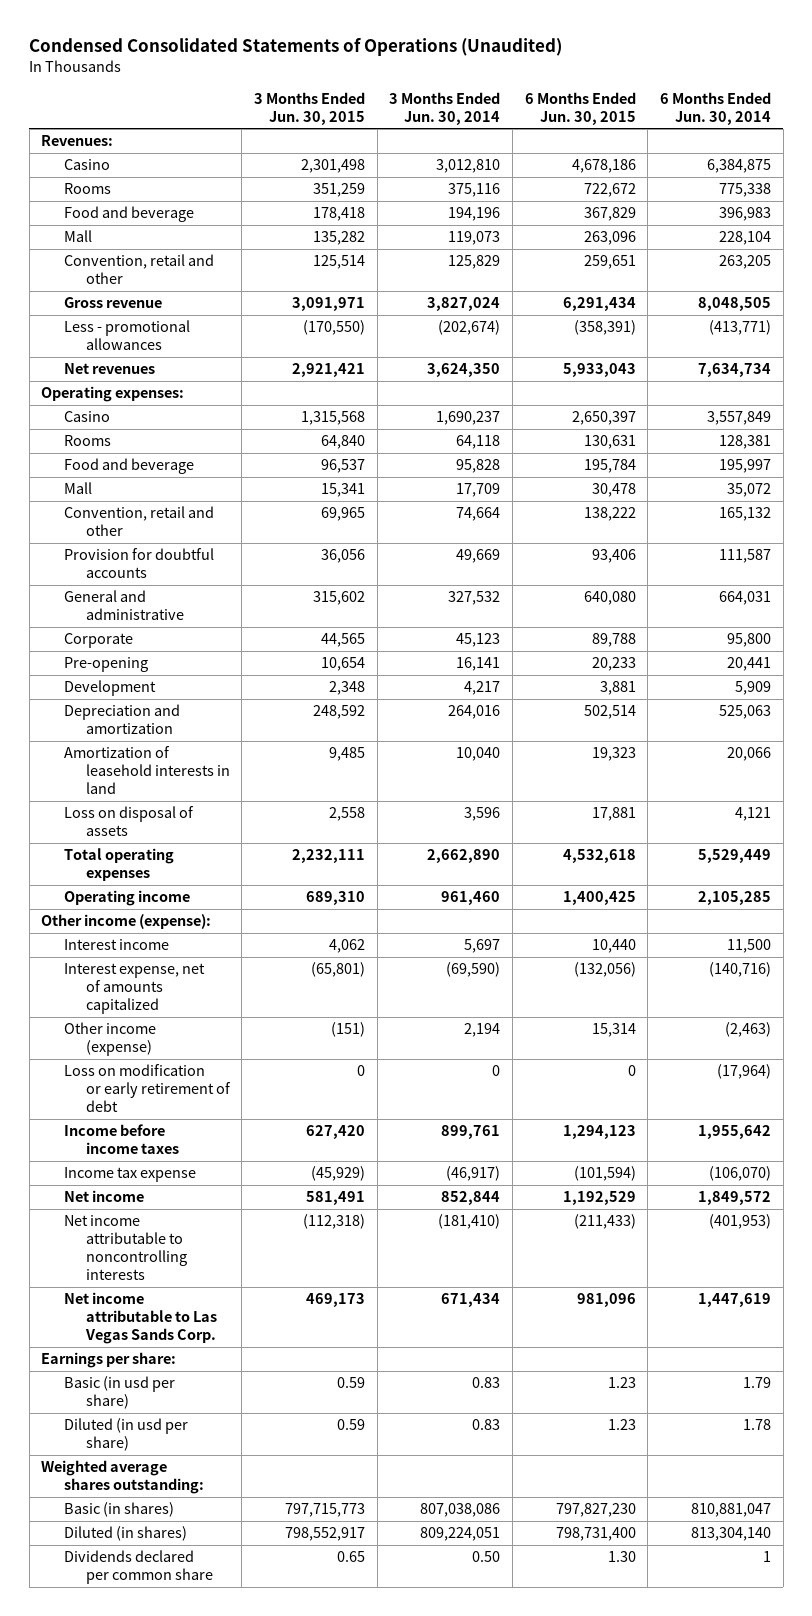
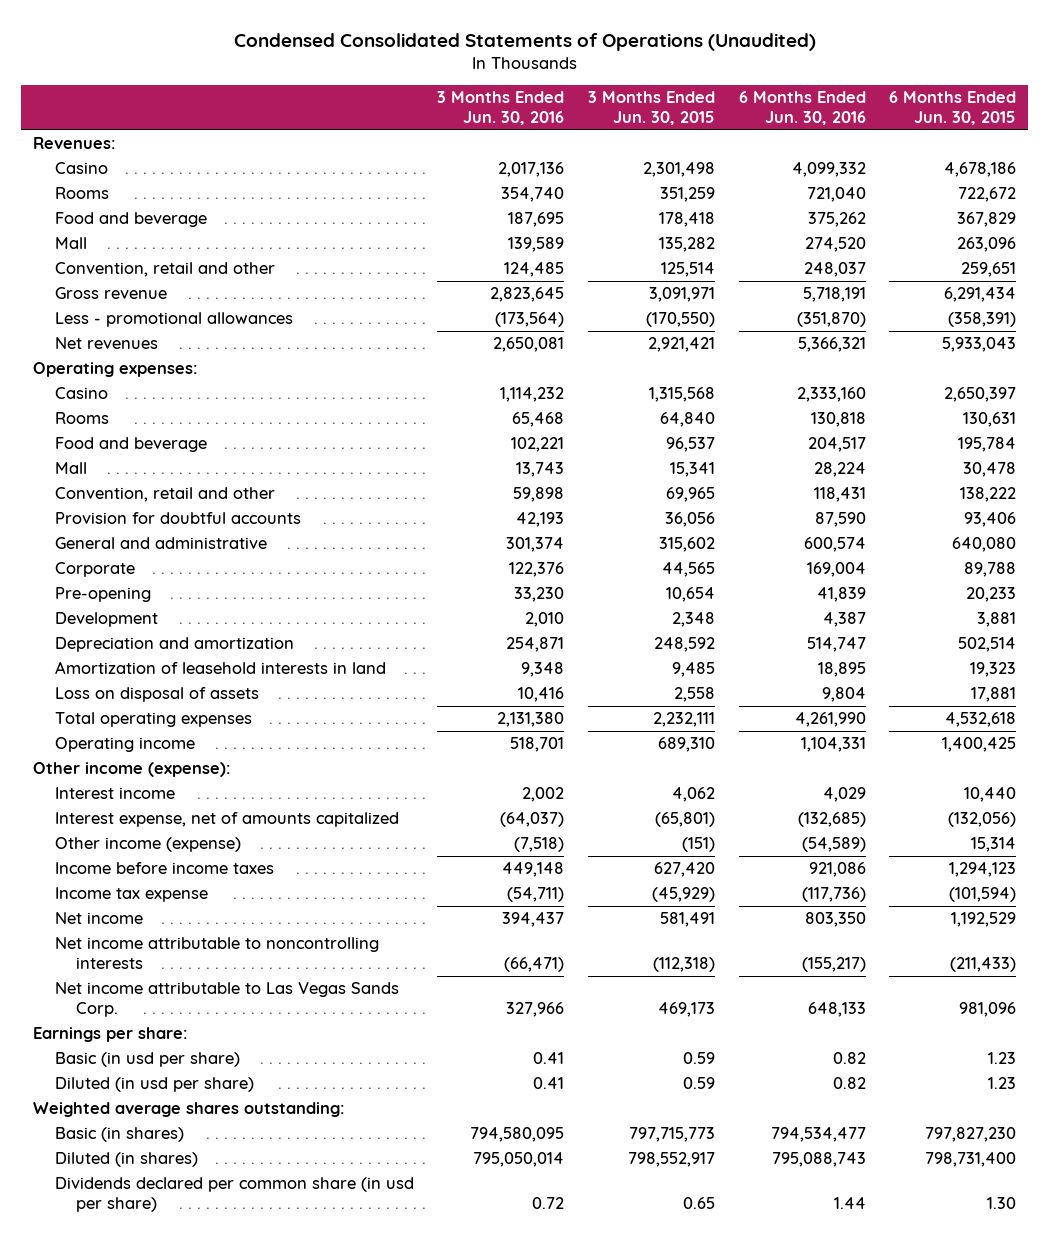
- | 3 Months Ended Jun. 30, 2015 | 3 Months Ended Jun. 30, 2014 | 6 Months Ended Jun. 30, 2015 | 6 Months Ended Jun. 30, 2014
+ | 3 Months Ended Jun. 30, 2016 | 3 Months Ended Jun. 30, 2015 | 6 Months Ended Jun. 30, 2016 | 6 Months Ended Jun. 30, 2015
- Loss on modification or early retirement of debt | 0 | 0 | 0 | (17,964)
- Dividends declared per common share | 0.65 | 0.50 | 1.30 | 1
+ Dividends declared per common share (in usd per share) | 0.72 | 0.65 | 1.44 | 1.30

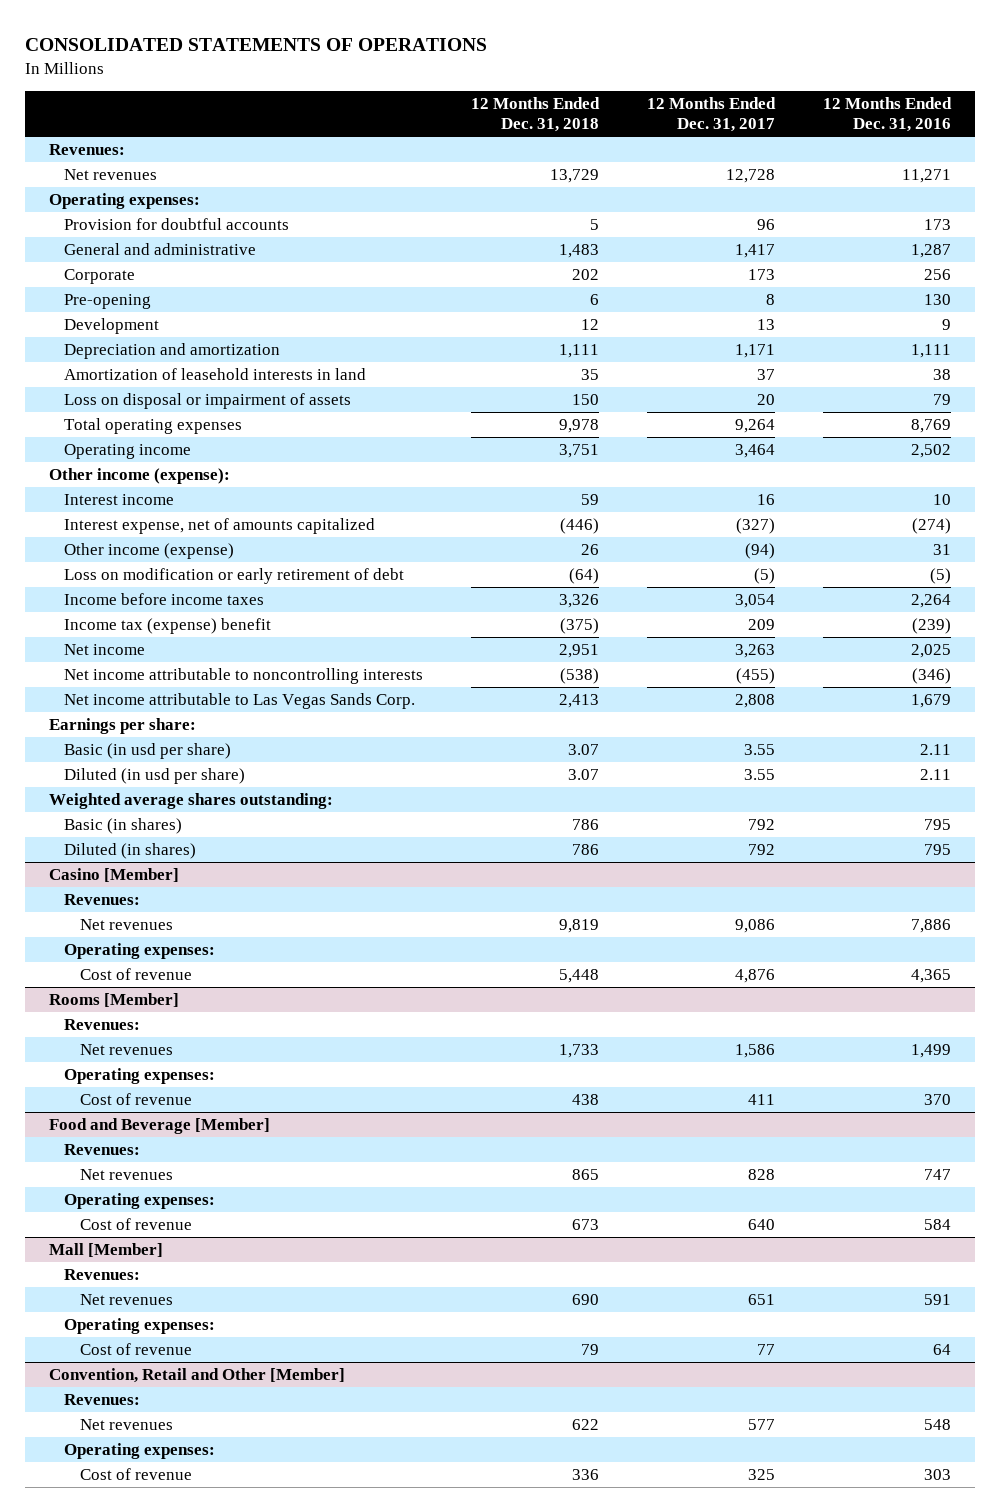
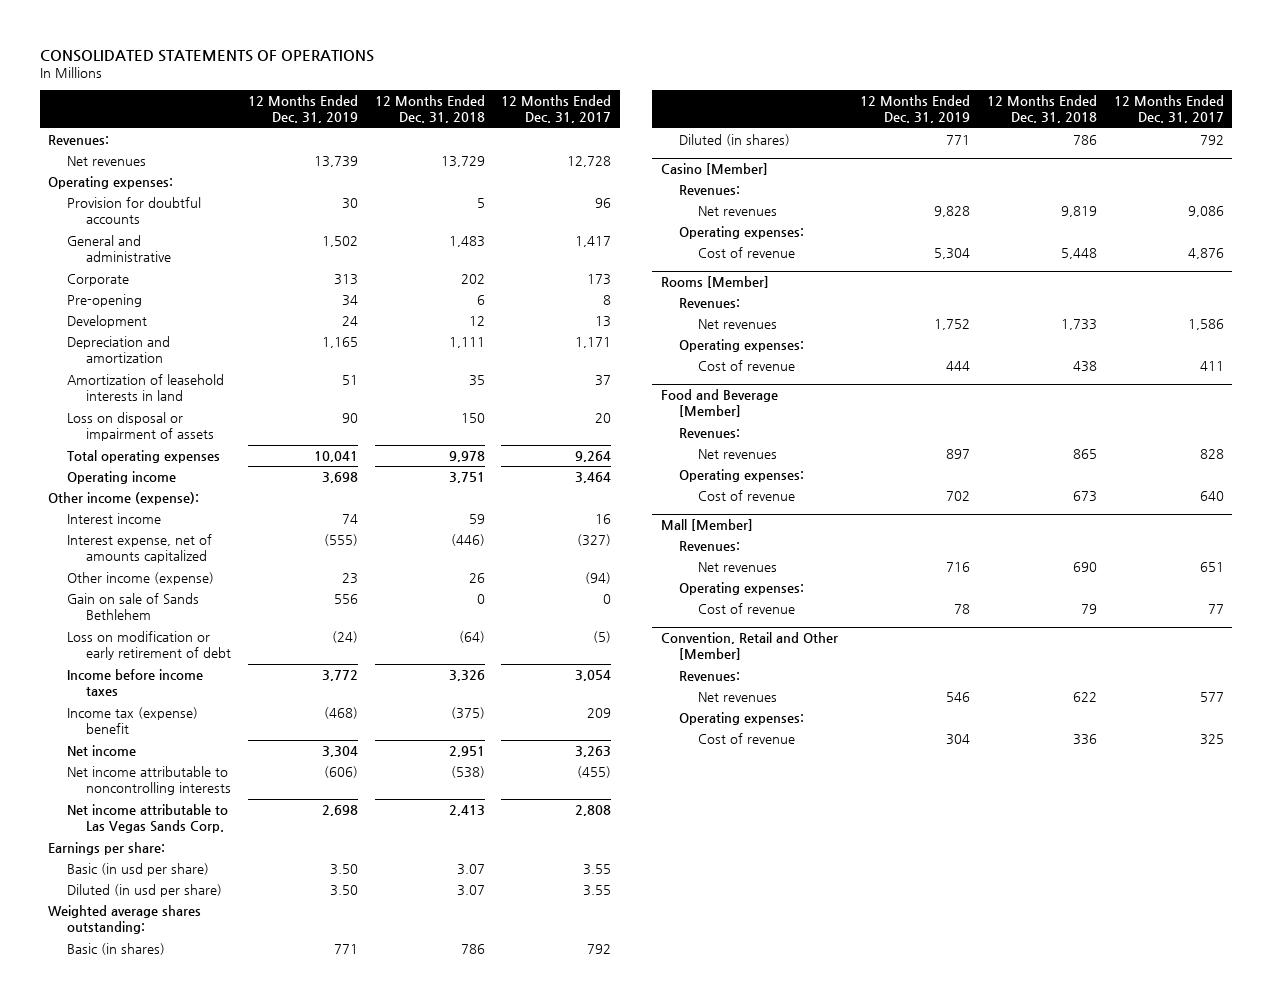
- | 12 Months Ended Dec. 31, 2018 | 12 Months Ended Dec. 31, 2017 | 12 Months Ended Dec. 31, 2016
+ | 12 Months Ended Dec. 31, 2019 | 12 Months Ended Dec. 31, 2018 | 12 Months Ended Dec. 31, 2017
+ Gain on sale of Sands Bethlehem | 556 | 0 | 0

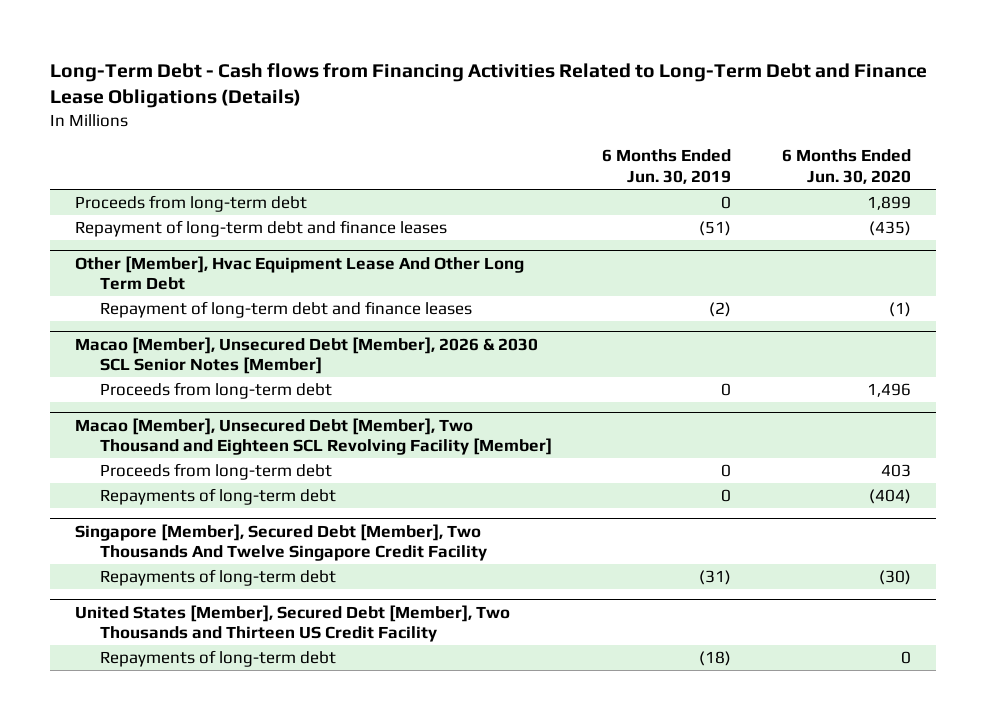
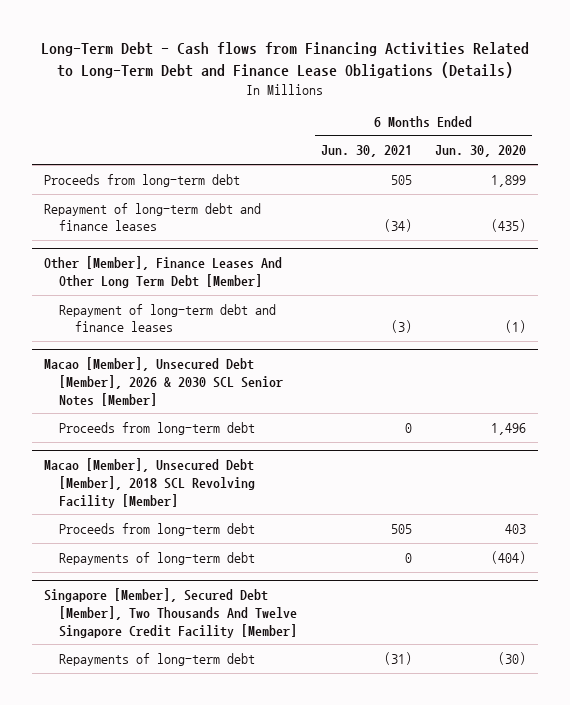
- | 6 Months Ended Jun. 30, 2019 | 6 Months Ended Jun. 30, 2020
+ | 6 Months Ended Jun. 30, 2021 | 6 Months Ended Jun. 30, 2020
- Other [Member], Hvac Equipment Lease And Other Long Term Debt
+ Other [Member], Finance Leases And Other Long Term Debt [Member]
- Macao [Member], Unsecured Debt [Member], Two Thousand and Eighteen SCL Revolving Facility [Member]
+ Macao [Member], Unsecured Debt [Member], 2018 SCL Revolving Facility [Member]
- Singapore [Member], Secured Debt [Member], Two Thousands And Twelve Singapore Credit Facility
+ Singapore [Member], Secured Debt [Member], Two Thousands And Twelve Singapore Credit Facility [Member]
- United States [Member], Secured Debt [Member], Two Thousands and Thirteen US Credit Facility
- Repayments of long-term debt | (18) | 0

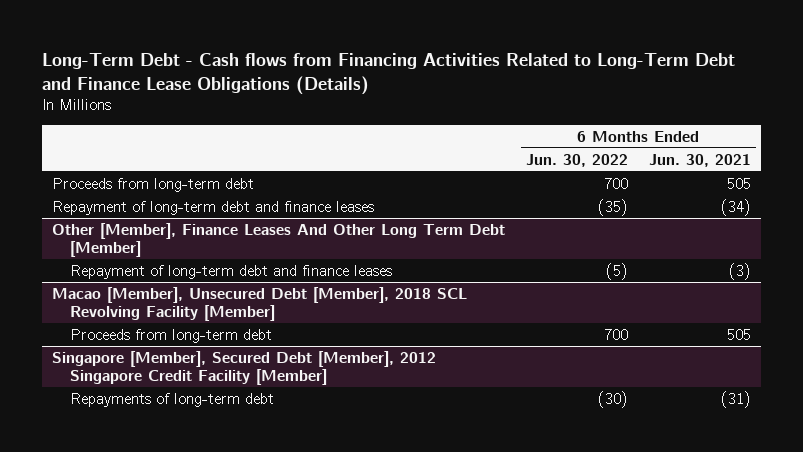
- | 6 Months Ended Jun. 30, 2021 | 6 Months Ended Jun. 30, 2020
+ | 6 Months Ended Jun. 30, 2022 | 6 Months Ended Jun. 30, 2021
- Macao [Member], Unsecured Debt [Member], 2026 & 2030 SCL Senior Notes [Member]
- Proceeds from long-term debt | 0 | 1,496
@ Macao [Member], Unsecured Debt [Member], 2018 SCL Revolving Facility [Member]
- Repayments of long-term debt | 0 | (404)
- Singapore [Member], Secured Debt [Member], Two Thousands And Twelve Singapore Credit Facility [Member]
+ Singapore [Member], Secured Debt [Member], 2012 Singapore Credit Facility [Member]

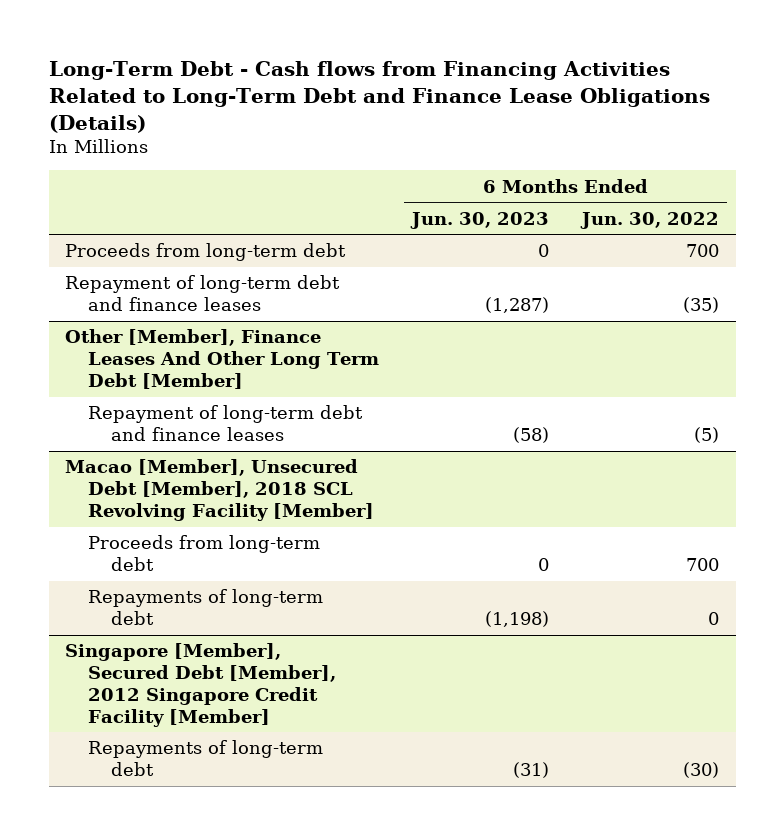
- | 6 Months Ended Jun. 30, 2022 | 6 Months Ended Jun. 30, 2021
+ | 6 Months Ended Jun. 30, 2023 | 6 Months Ended Jun. 30, 2022
@ Macao [Member], Unsecured Debt [Member], 2018 SCL Revolving Facility [Member]
+ Repayments of long-term debt | (1,198) | 0

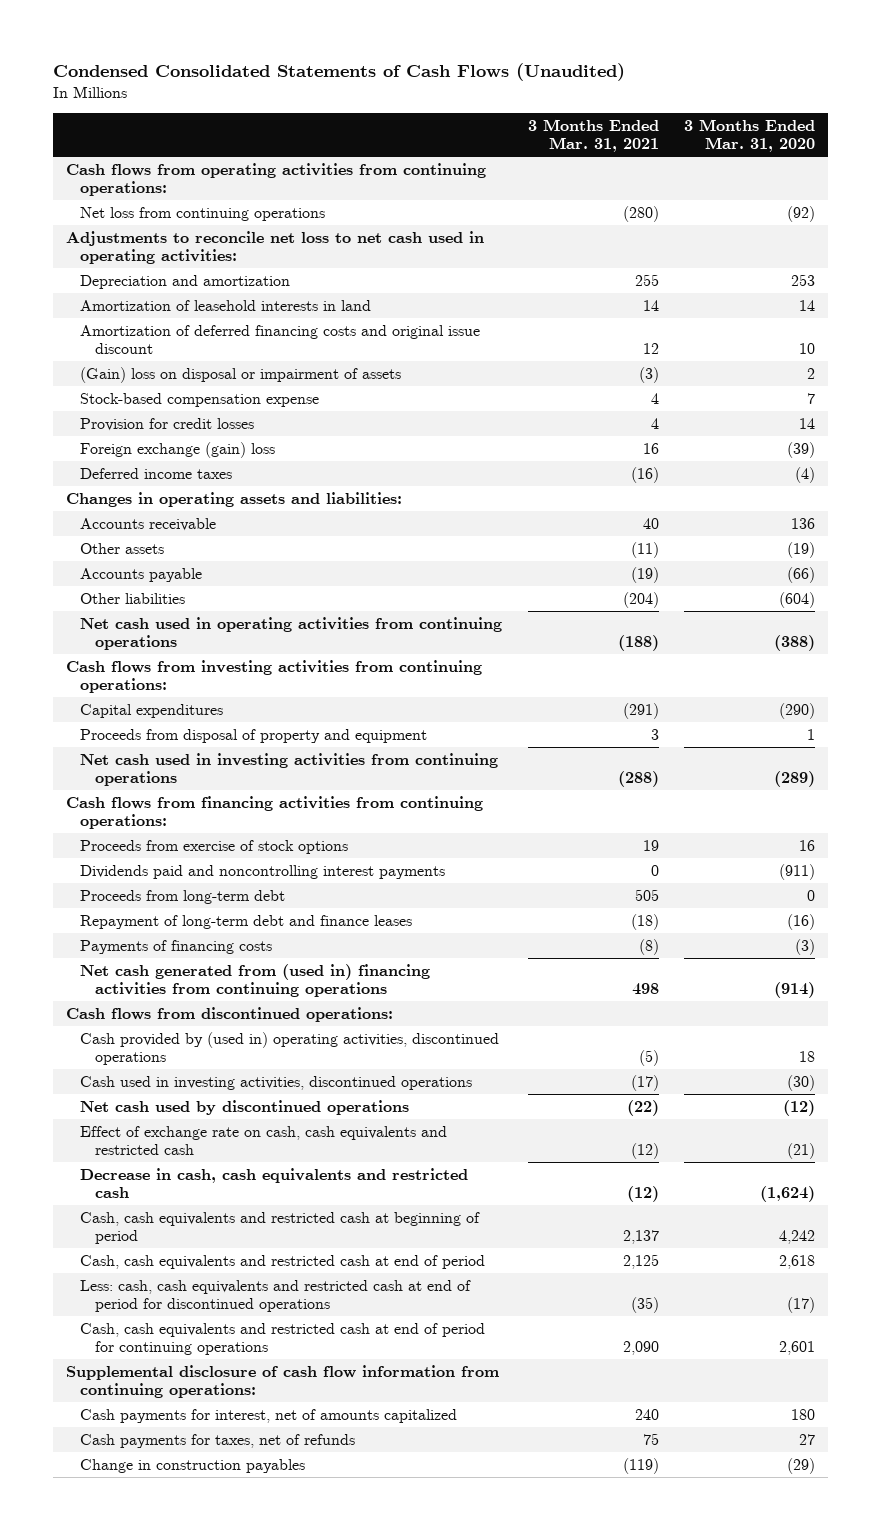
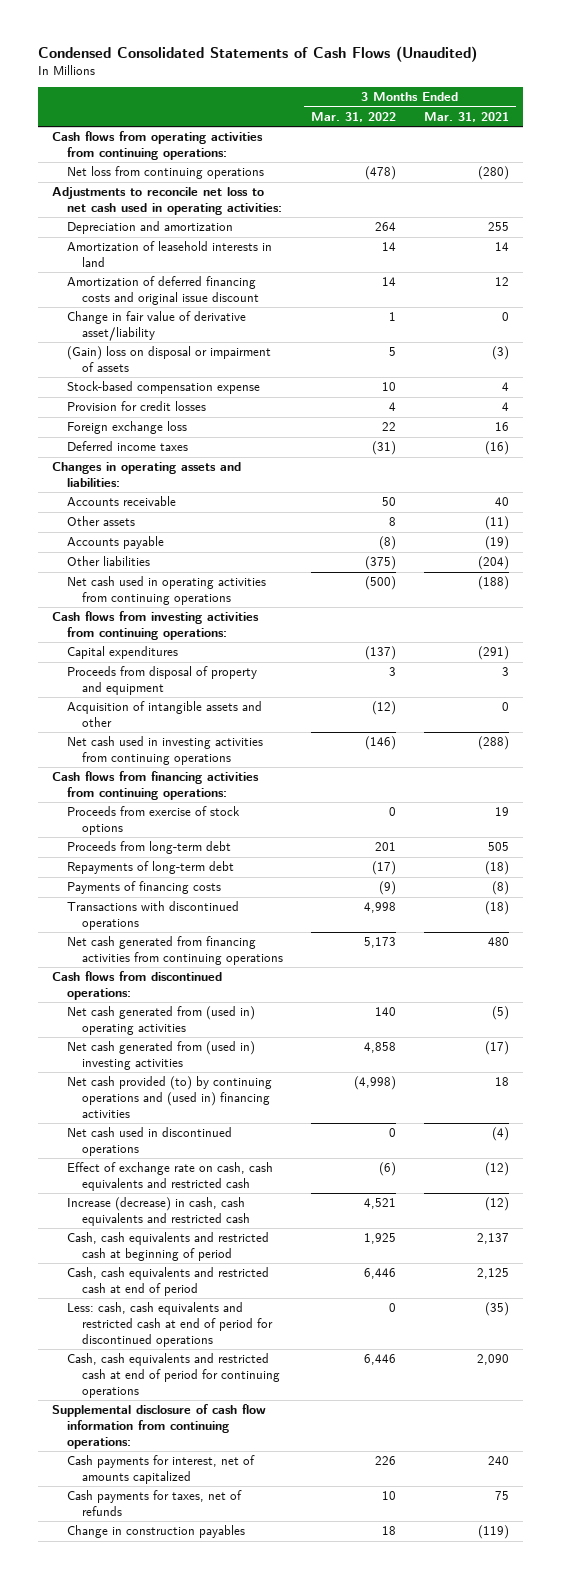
- | 3 Months Ended Mar. 31, 2021 | 3 Months Ended Mar. 31, 2020
+ | 3 Months Ended Mar. 31, 2022 | 3 Months Ended Mar. 31, 2021
+ Change in fair value of derivative asset/liability | 1 | 0
- Foreign exchange (gain) loss | 16 | (39)
+ Foreign exchange loss | 22 | 16
+ Acquisition of intangible assets and other | (12) | 0
- Dividends paid and noncontrolling interest payments | 0 | (911)
- Repayment of long-term debt and finance leases | (18) | (16)
+ Repayments of long-term debt | (17) | (18)
- Net cash generated from (used in) financing activities from continuing operations | 498 | (914)
+ Transactions with discontinued operations | 4,998 | (18)
+ Net cash generated from financing activities from continuing operations | 5,173 | 480
- Cash provided by (used in) operating activities, discontinued operations | (5) | 18
- Cash used in investing activities, discontinued operations | (17) | (30)
- Net cash used by discontinued operations | (22) | (12)
+ Net cash generated from (used in) operating activities | 140 | (5)
+ Net cash generated from (used in) investing activities | 4,858 | (17)
+ Net cash provided (to) by continuing operations and (used in) financing activities | (4,998) | 18
+ Net cash used in discontinued operations | 0 | (4)
- Decrease in cash, cash equivalents and restricted cash | (12) | (1,624)
+ Increase (decrease) in cash, cash equivalents and restricted cash | 4,521 | (12)

